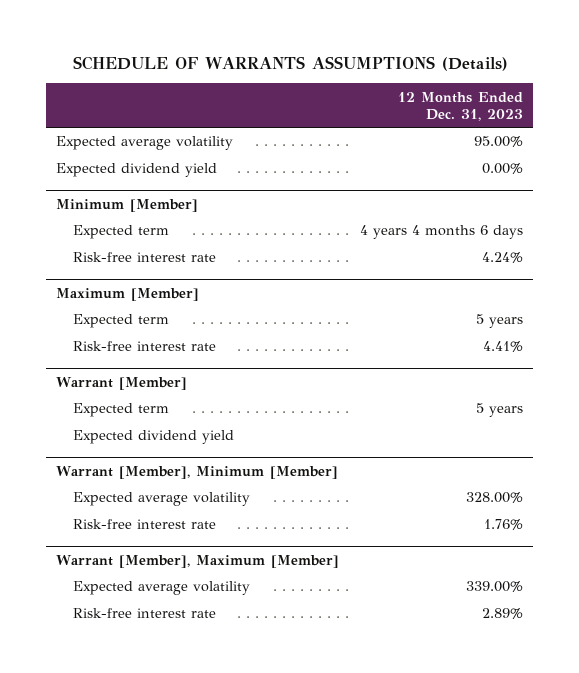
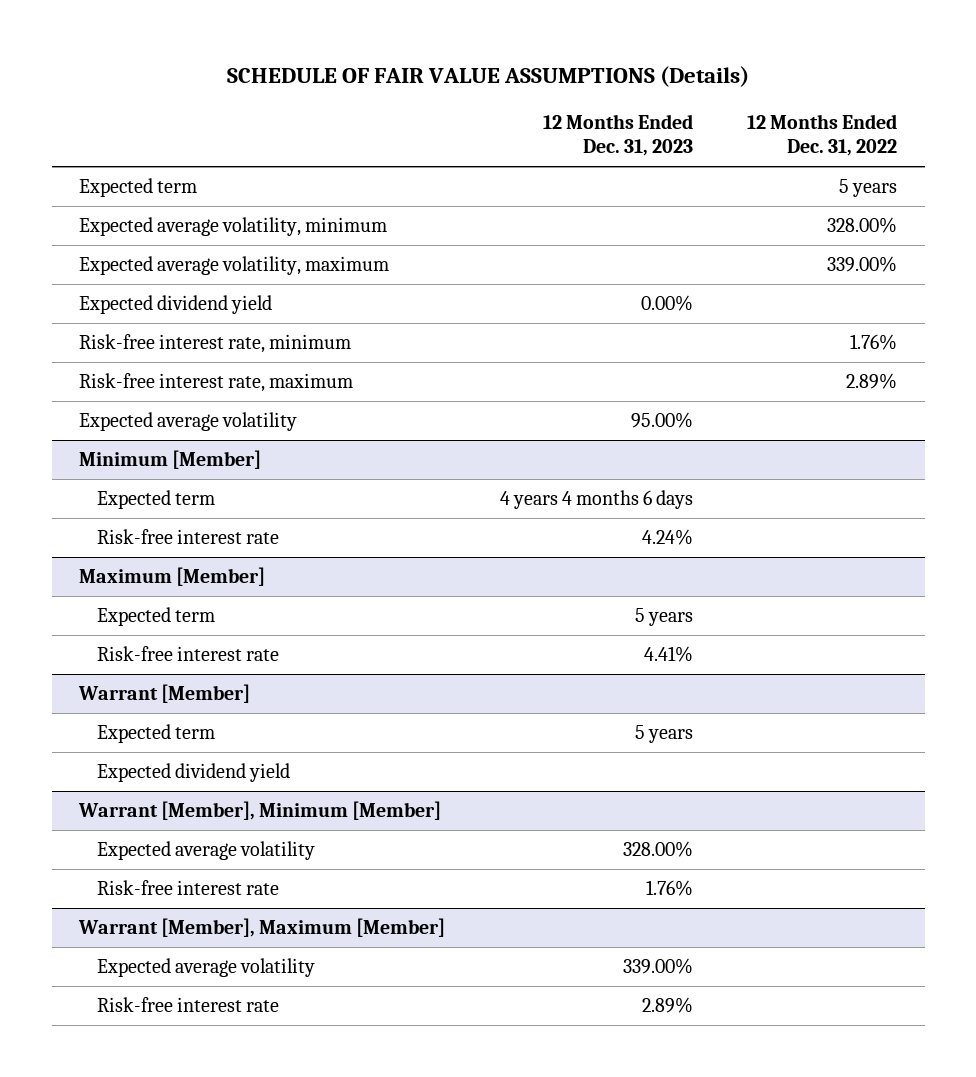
- SCHEDULE OF WARRANTS ASSUMPTIONS (Details)
+ SCHEDULE OF FAIR VALUE ASSUMPTIONS (Details)
- | 12 Months Ended Dec. 31, 2023
+ | 12 Months Ended Dec. 31, 2023 | 12 Months Ended Dec. 31, 2022
+ Expected term | | 5 years
+ Expected average volatility, minimum | | 328.00%
+ Expected average volatility, maximum | | 339.00%
+ Risk-free interest rate, minimum | | 1.76%
+ Risk-free interest rate, maximum | | 2.89%
moved down: Expected average volatility | 95.00% |

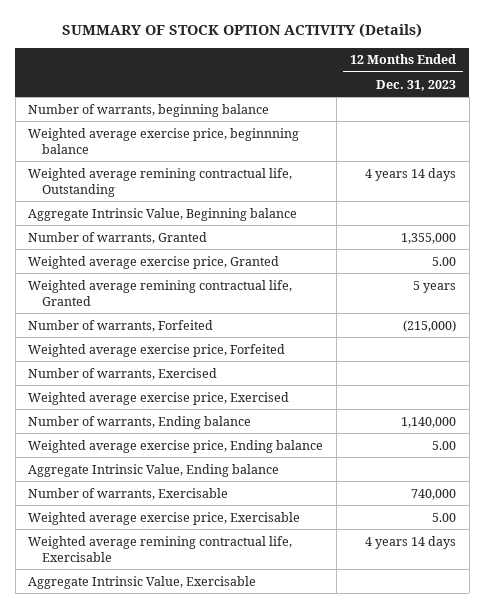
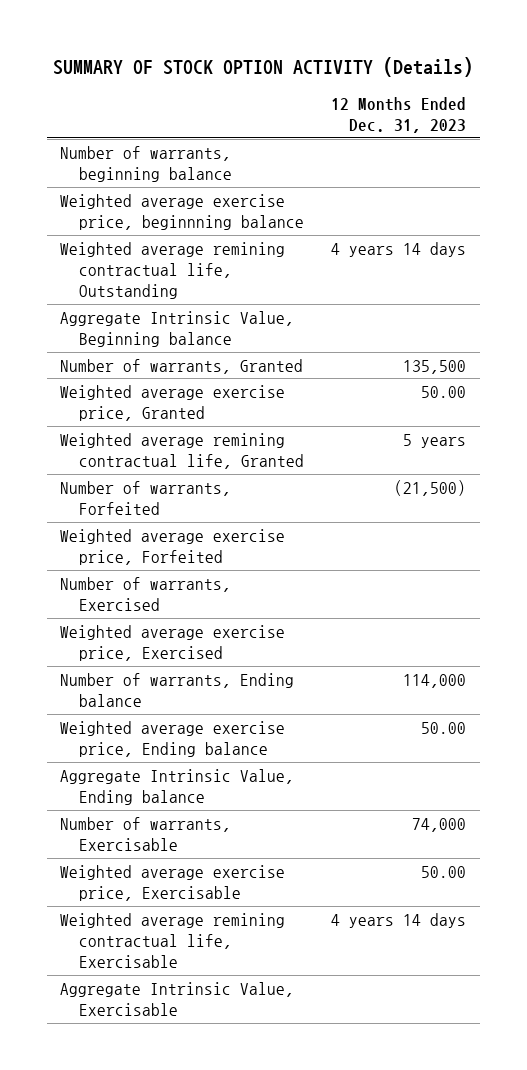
- Number of warrants, Granted | 1,355,000
- Weighted average exercise price, Granted | 5.00
+ Number of warrants, Granted | 135,500
+ Weighted average exercise price, Granted | 50.00
- Number of warrants, Forfeited | (215,000)
+ Number of warrants, Forfeited | (21,500)
- Number of warrants, Ending balance | 1,140,000
- Weighted average exercise price, Ending balance | 5.00
+ Number of warrants, Ending balance | 114,000
+ Weighted average exercise price, Ending balance | 50.00
- Number of warrants, Exercisable | 740,000
- Weighted average exercise price, Exercisable | 5.00
+ Number of warrants, Exercisable | 74,000
+ Weighted average exercise price, Exercisable | 50.00

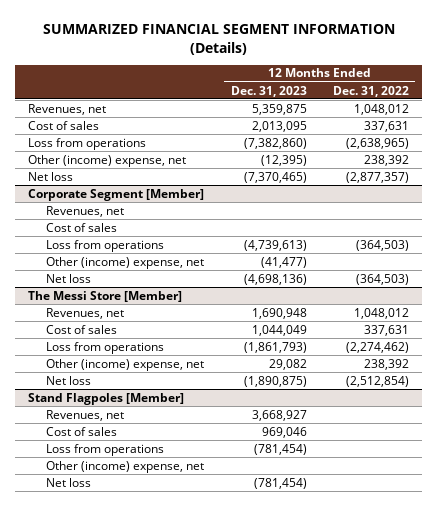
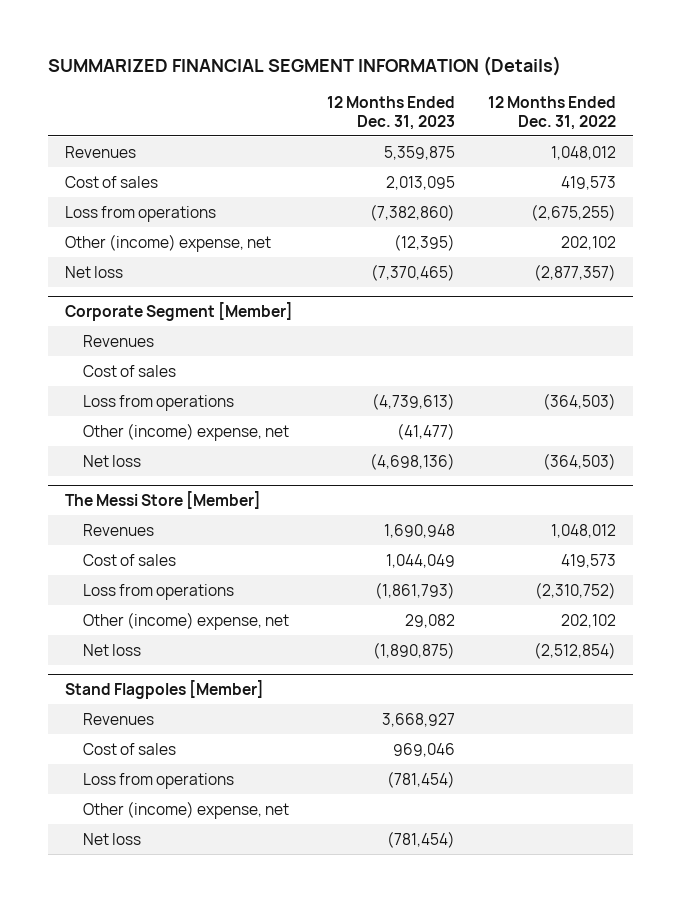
- Revenues, net | 5,359,875 | 1,048,012
- Cost of sales | 2,013,095 | 337,631
- Loss from operations | (7,382,860) | (2,638,965)
- Other (income) expense, net | (12,395) | 238,392
+ Revenues | 5,359,875 | 1,048,012
+ Cost of sales | 2,013,095 | 419,573
+ Loss from operations | (7,382,860) | (2,675,255)
+ Other (income) expense, net | (12,395) | 202,102
@ Corporate Segment [Member]
- Revenues, net
+ Revenues
@ The Messi Store [Member]
- Revenues, net | 1,690,948 | 1,048,012
- Cost of sales | 1,044,049 | 337,631
- Loss from operations | (1,861,793) | (2,274,462)
- Other (income) expense, net | 29,082 | 238,392
+ Revenues | 1,690,948 | 1,048,012
+ Cost of sales | 1,044,049 | 419,573
+ Loss from operations | (1,861,793) | (2,310,752)
+ Other (income) expense, net | 29,082 | 202,102
@ Stand Flagpoles [Member]
- Revenues, net | 3,668,927 |
+ Revenues | 3,668,927 |

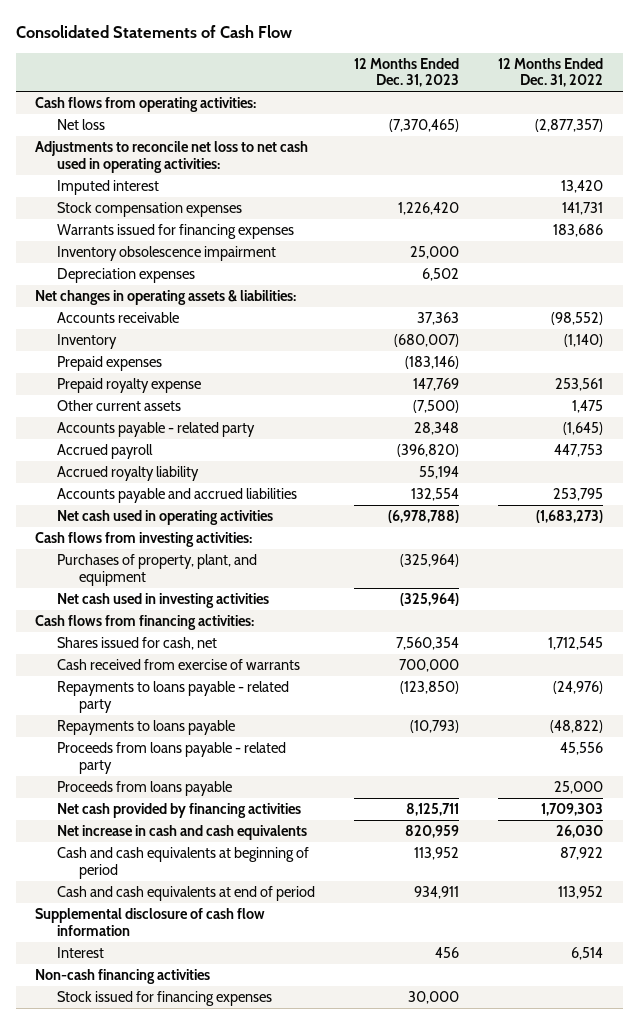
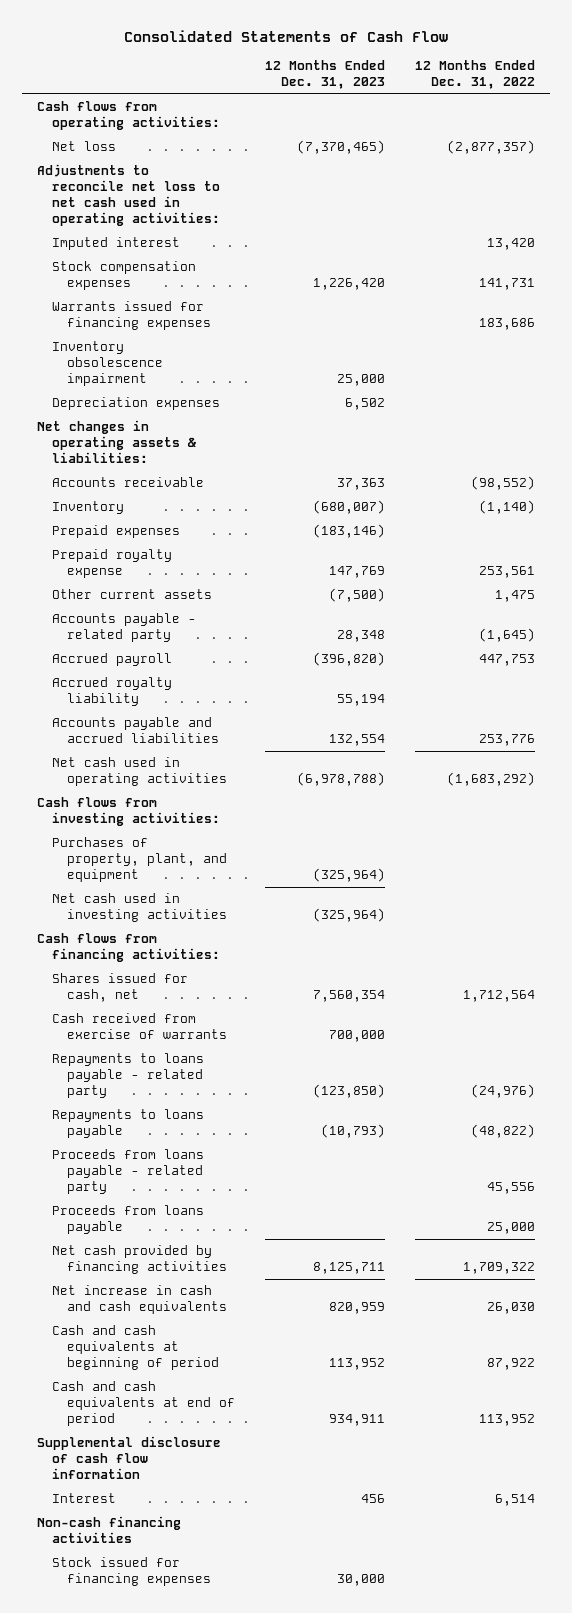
- Accounts payable and accrued liabilities | 132,554 | 253,795
- Net cash used in operating activities | (6,978,788) | (1,683,273)
+ Accounts payable and accrued liabilities | 132,554 | 253,776
+ Net cash used in operating activities | (6,978,788) | (1,683,292)
- Shares issued for cash, net | 7,560,354 | 1,712,545
+ Shares issued for cash, net | 7,560,354 | 1,712,564
- Net cash provided by financing activities | 8,125,711 | 1,709,303
+ Net cash provided by financing activities | 8,125,711 | 1,709,322

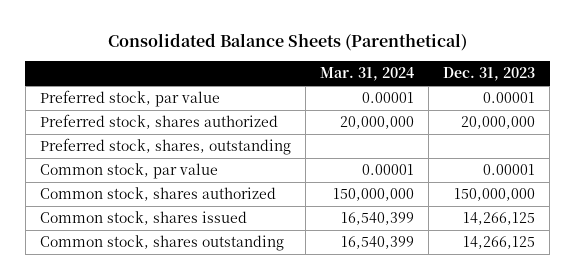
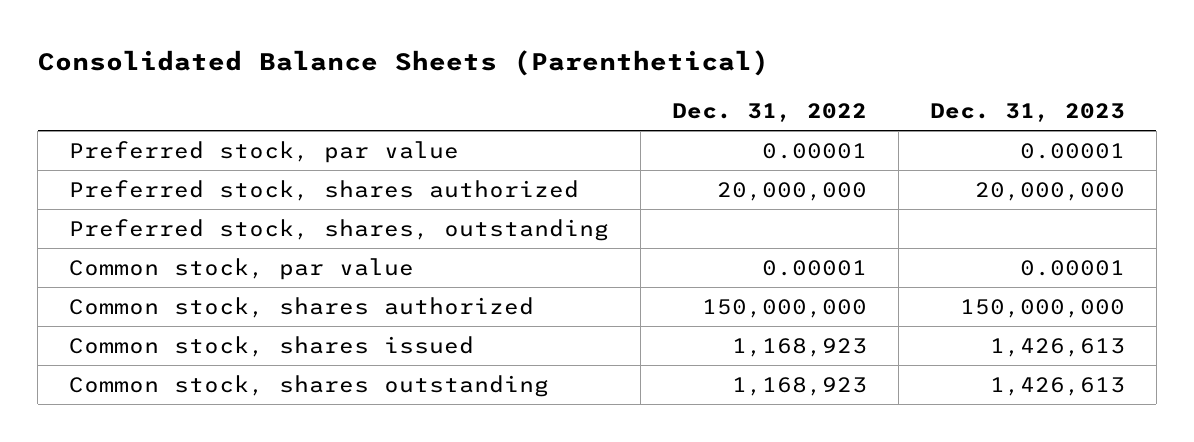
- | Mar. 31, 2024 | Dec. 31, 2023
+ | Dec. 31, 2022 | Dec. 31, 2023
- Common stock, shares issued | 16,540,399 | 14,266,125
- Common stock, shares outstanding | 16,540,399 | 14,266,125
+ Common stock, shares issued | 1,168,923 | 1,426,613
+ Common stock, shares outstanding | 1,168,923 | 1,426,613

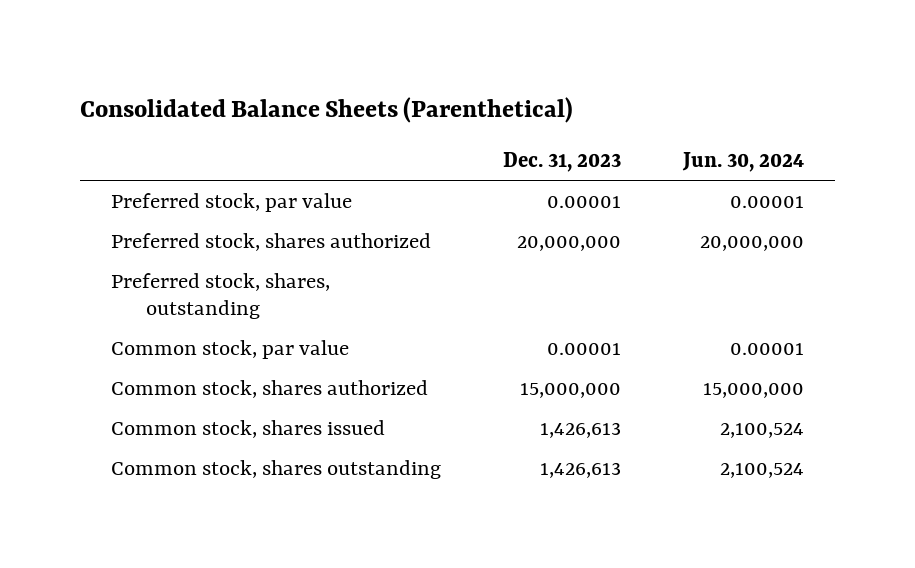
- | Dec. 31, 2022 | Dec. 31, 2023
+ | Dec. 31, 2023 | Jun. 30, 2024
- Common stock, shares authorized | 150,000,000 | 150,000,000
+ Common stock, shares authorized | 15,000,000 | 15,000,000

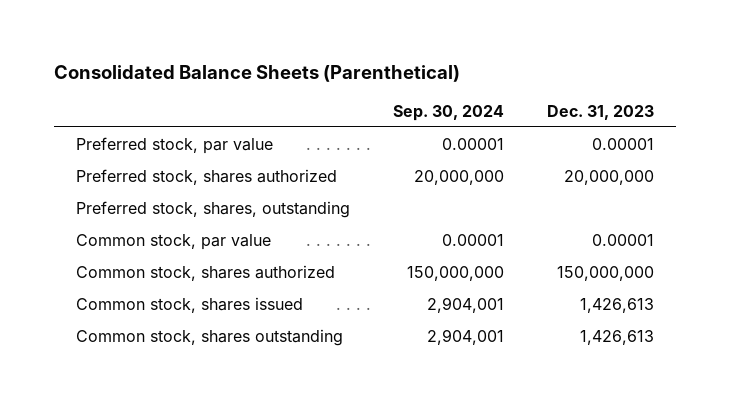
- | Dec. 31, 2023 | Jun. 30, 2024
+ | Sep. 30, 2024 | Dec. 31, 2023
- Common stock, shares authorized | 15,000,000 | 15,000,000
+ Common stock, shares authorized | 150,000,000 | 150,000,000

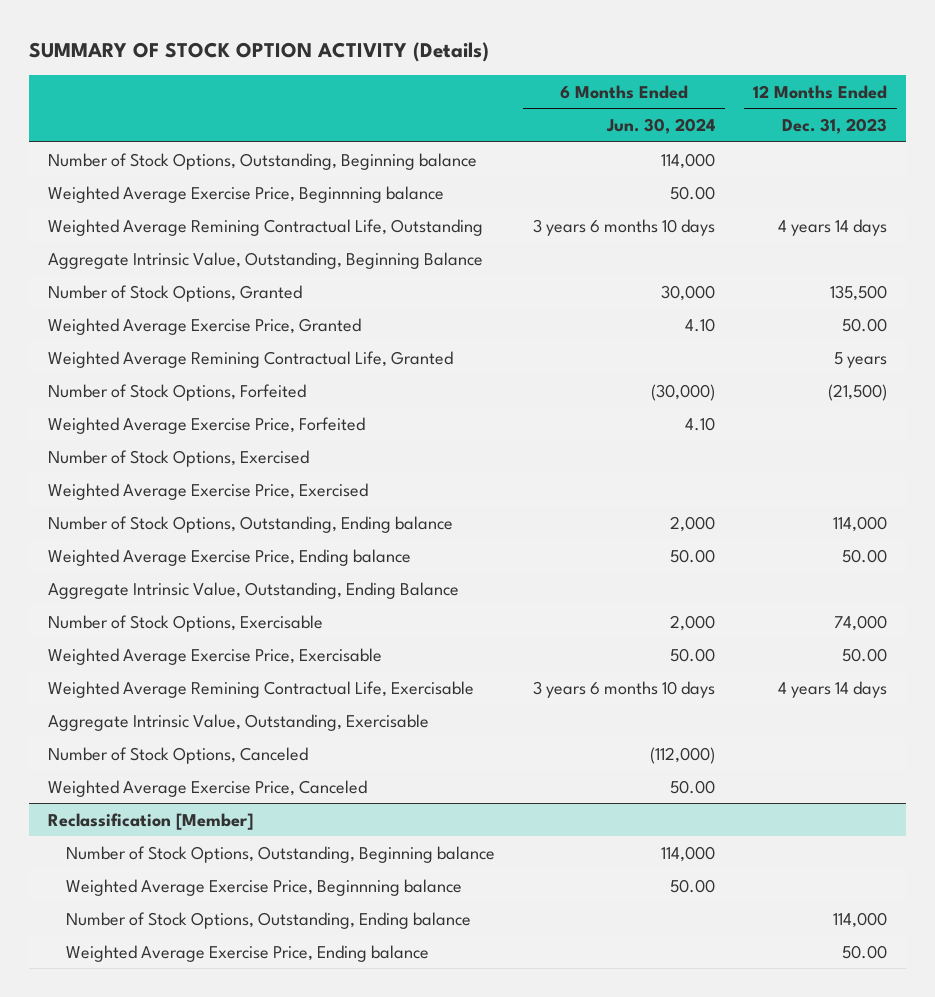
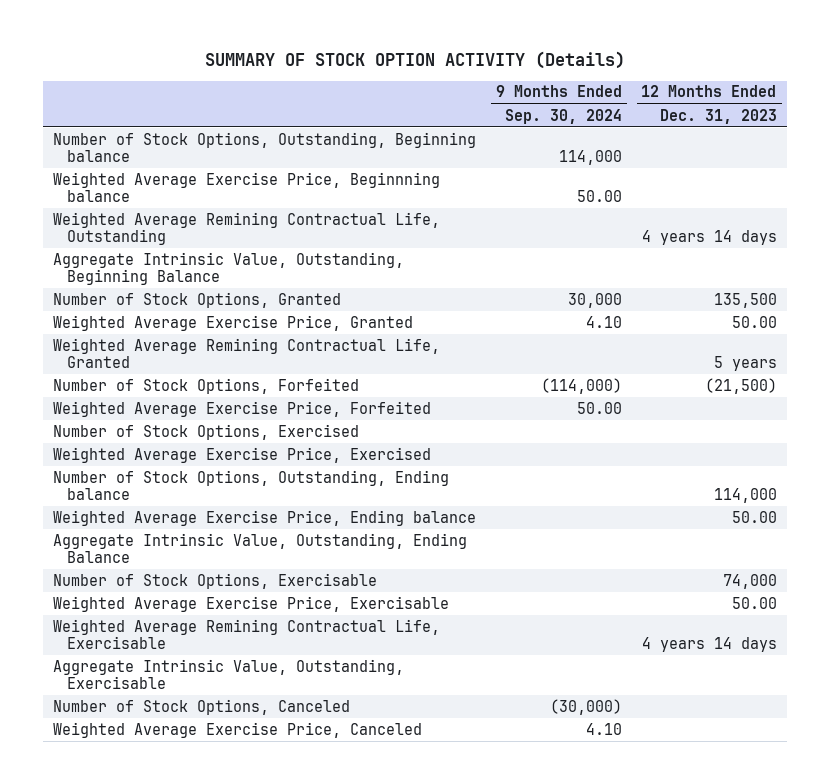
- | 6 Months Ended Jun. 30, 2024 | 12 Months Ended Dec. 31, 2023
+ | 9 Months Ended Sep. 30, 2024 | 12 Months Ended Dec. 31, 2023
- Reclassification [Member]
- Number of Stock Options, Outstanding, Beginning balance | 114,000 |
- Weighted Average Exercise Price, Beginnning balance | 50.00 |
- Number of Stock Options, Outstanding, Ending balance | | 114,000
- Weighted Average Exercise Price, Ending balance | | 50.00

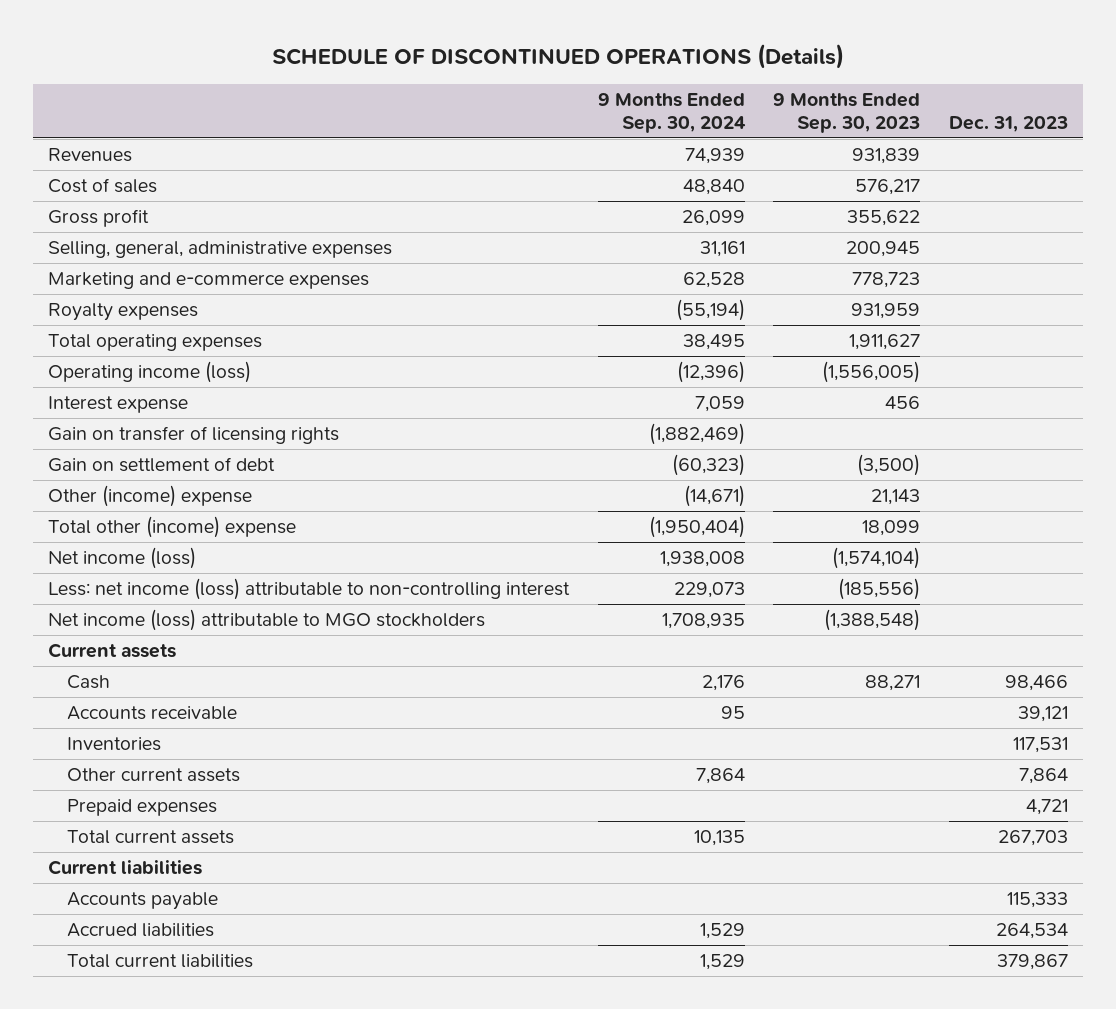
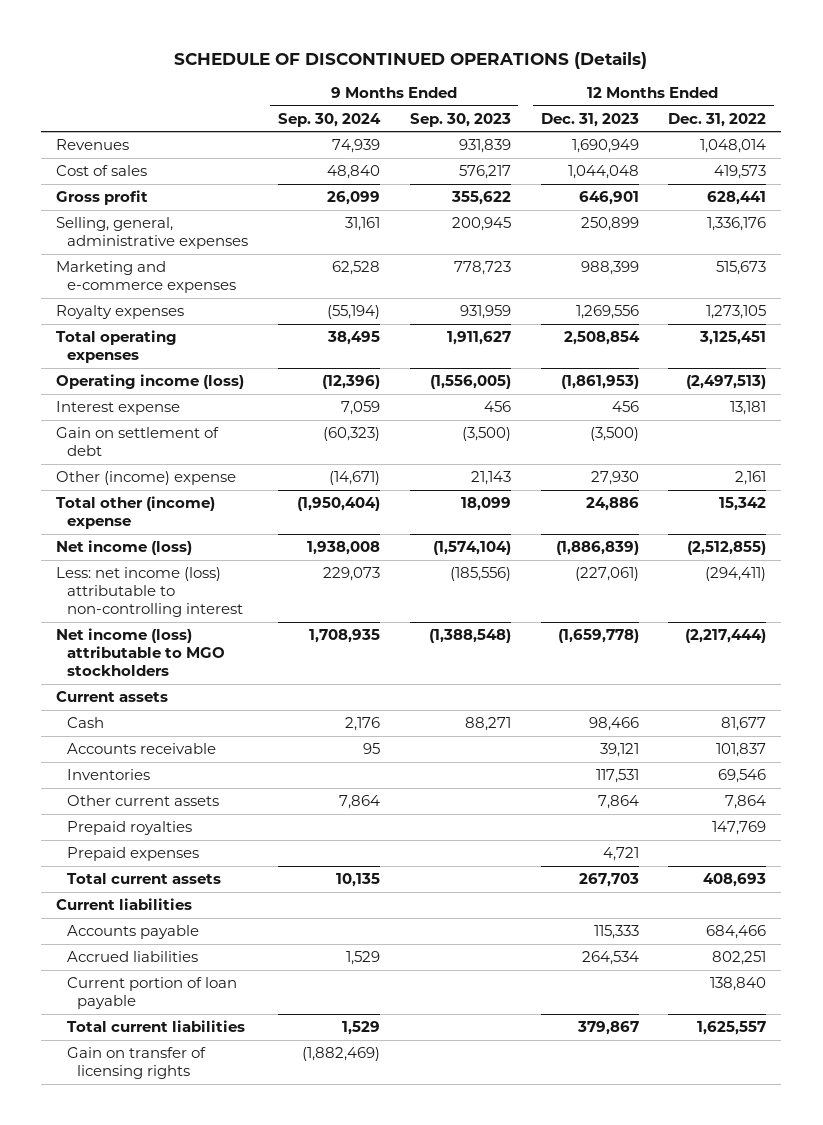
- | 9 Months Ended Sep. 30, 2024 | 9 Months Ended Sep. 30, 2023 | Dec. 31, 2023
+ | 9 Months Ended Sep. 30, 2024 | 9 Months Ended Sep. 30, 2023 | 12 Months Ended Dec. 31, 2023 | 12 Months Ended Dec. 31, 2022
+ Prepaid royalties | | | | 147,769
+ Current portion of loan payable | | | | 138,840
moved down: Gain on transfer of licensing rights | (1,882,469) | | |

